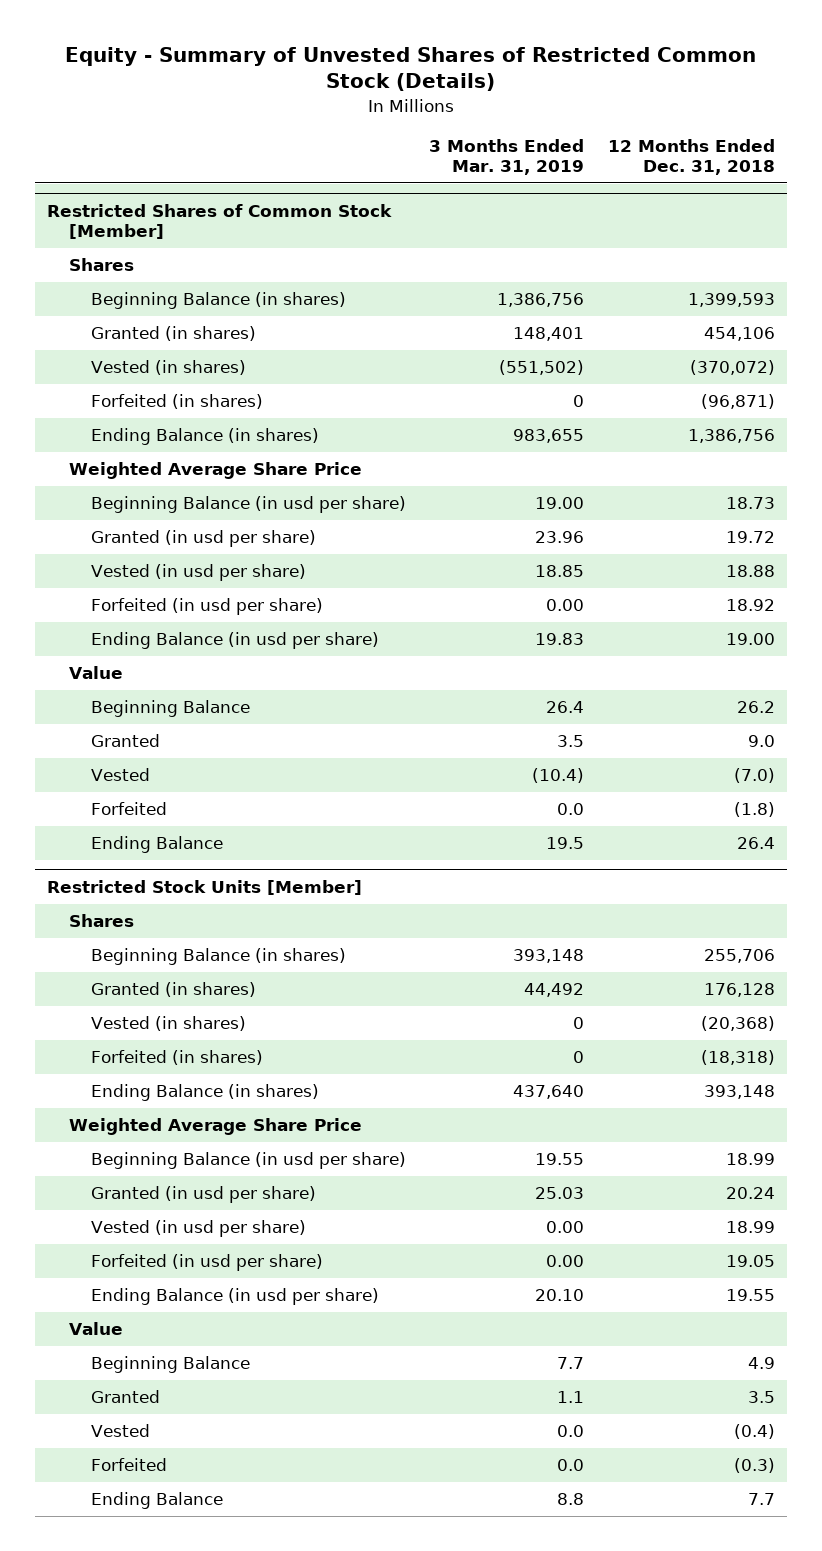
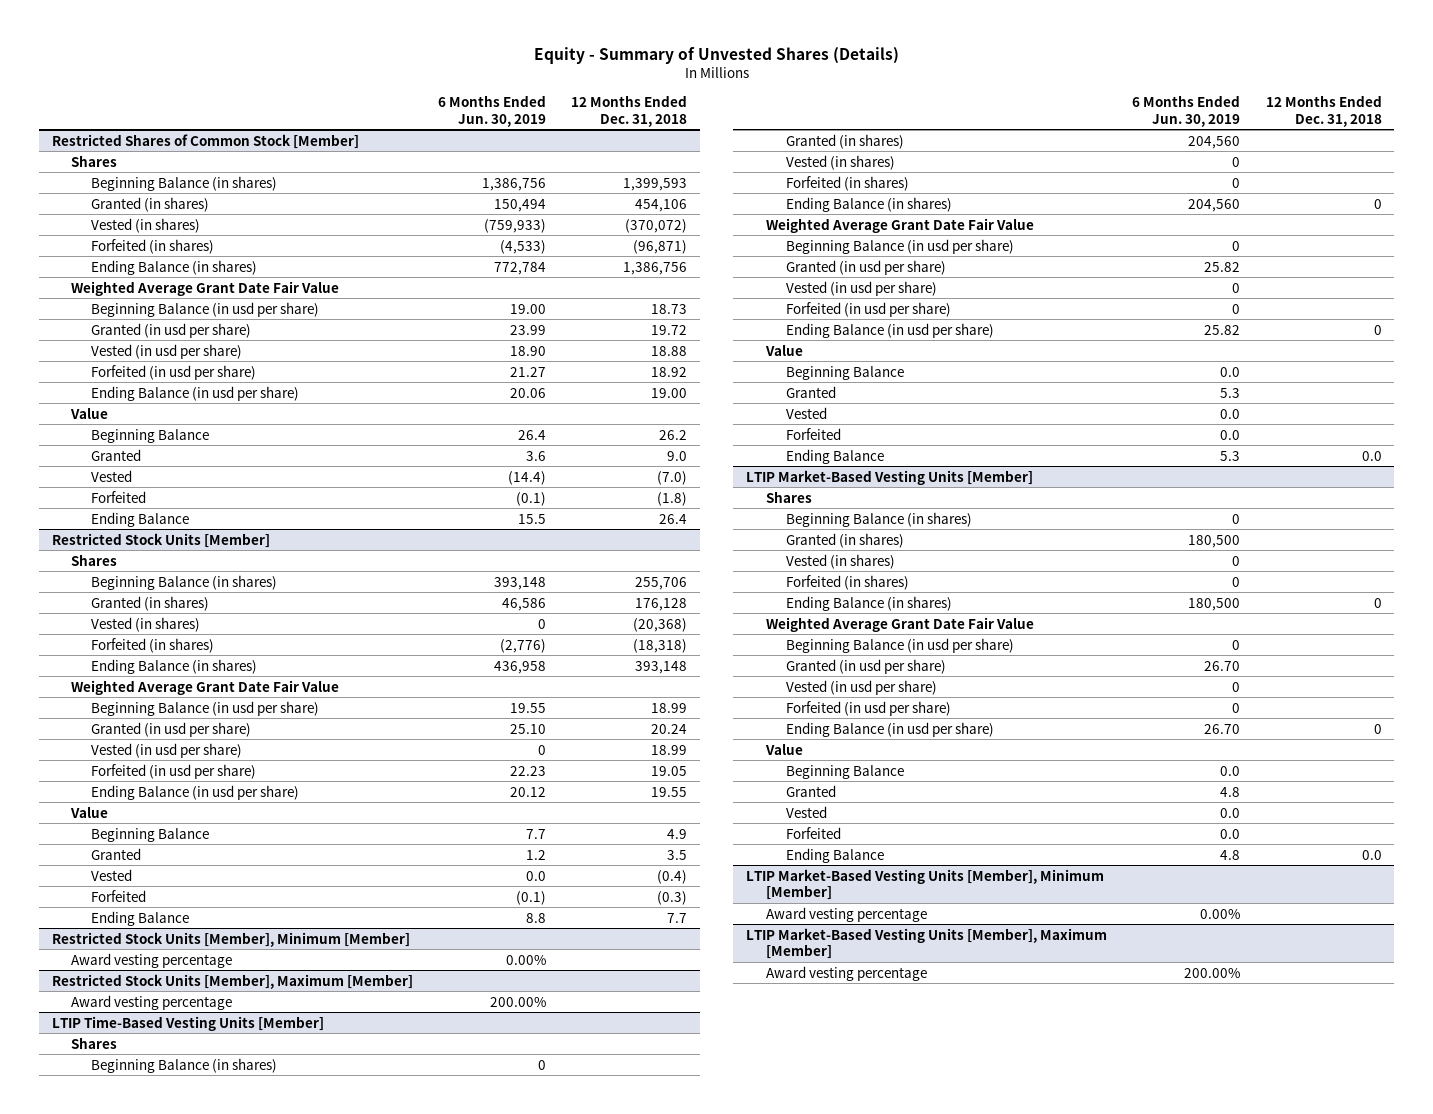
- Equity - Summary of Unvested Shares of Restricted Common Stock (Details)
+ Equity - Summary of Unvested Shares (Details)
- | 3 Months Ended Mar. 31, 2019 | 12 Months Ended Dec. 31, 2018
+ | 6 Months Ended Jun. 30, 2019 | 12 Months Ended Dec. 31, 2018
@ Restricted Shares of Common Stock [Member]
- Weighted Average Share Price
+ Weighted Average Grant Date Fair Value
@ Restricted Stock Units [Member]
- Weighted Average Share Price
+ Weighted Average Grant Date Fair Value
+ Restricted Stock Units [Member], Minimum [Member]
+ Award vesting percentage | 0.00% |
+ Restricted Stock Units [Member], Maximum [Member]
+ Award vesting percentage | 200.00% |
+ LTIP Time-Based Vesting Units [Member]
+ Shares
+ Beginning Balance (in shares) | 0 |
+ Granted (in shares) | 204,560 |
+ Vested (in shares) | 0 |
+ Forfeited (in shares) | 0 |
+ Ending Balance (in shares) | 204,560 | 0
+ Weighted Average Grant Date Fair Value
+ Beginning Balance (in usd per share) | 0 |
+ Granted (in usd per share) | 25.82 |
+ Vested (in usd per share) | 0 |
+ Forfeited (in usd per share) | 0 |
+ Ending Balance (in usd per share) | 25.82 | 0
+ Value
+ Beginning Balance | 0.0 |
+ Granted | 5.3 |
+ Vested | 0.0 |
+ Forfeited | 0.0 |
+ Ending Balance | 5.3 | 0.0
+ LTIP Market-Based Vesting Units [Member]
+ Shares
+ Beginning Balance (in shares) | 0 |
+ Granted (in shares) | 180,500 |
+ Vested (in shares) | 0 |
+ Forfeited (in shares) | 0 |
+ Ending Balance (in shares) | 180,500 | 0
+ Weighted Average Grant Date Fair Value
+ Beginning Balance (in usd per share) | 0 |
+ Granted (in usd per share) | 26.70 |
+ Vested (in usd per share) | 0 |
+ Forfeited (in usd per share) | 0 |
+ Ending Balance (in usd per share) | 26.70 | 0
+ Value
+ Beginning Balance | 0.0 |
+ Granted | 4.8 |
+ Vested | 0.0 |
+ Forfeited | 0.0 |
+ Ending Balance | 4.8 | 0.0
+ LTIP Market-Based Vesting Units [Member], Minimum [Member]
+ Award vesting percentage | 0.00% |
+ LTIP Market-Based Vesting Units [Member], Maximum [Member]
+ Award vesting percentage | 200.00% |

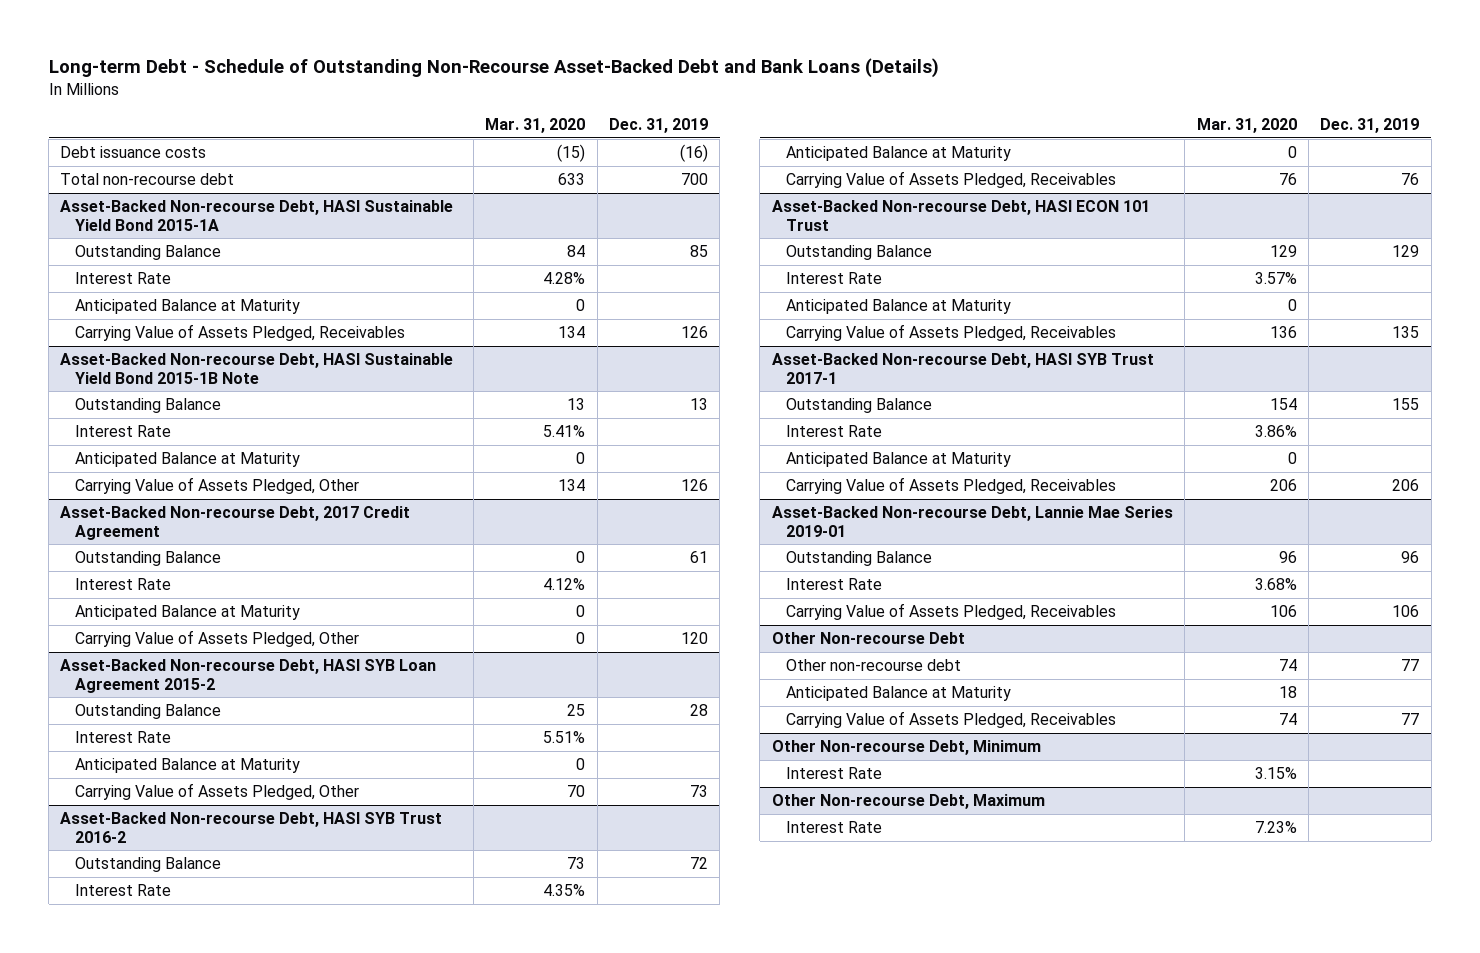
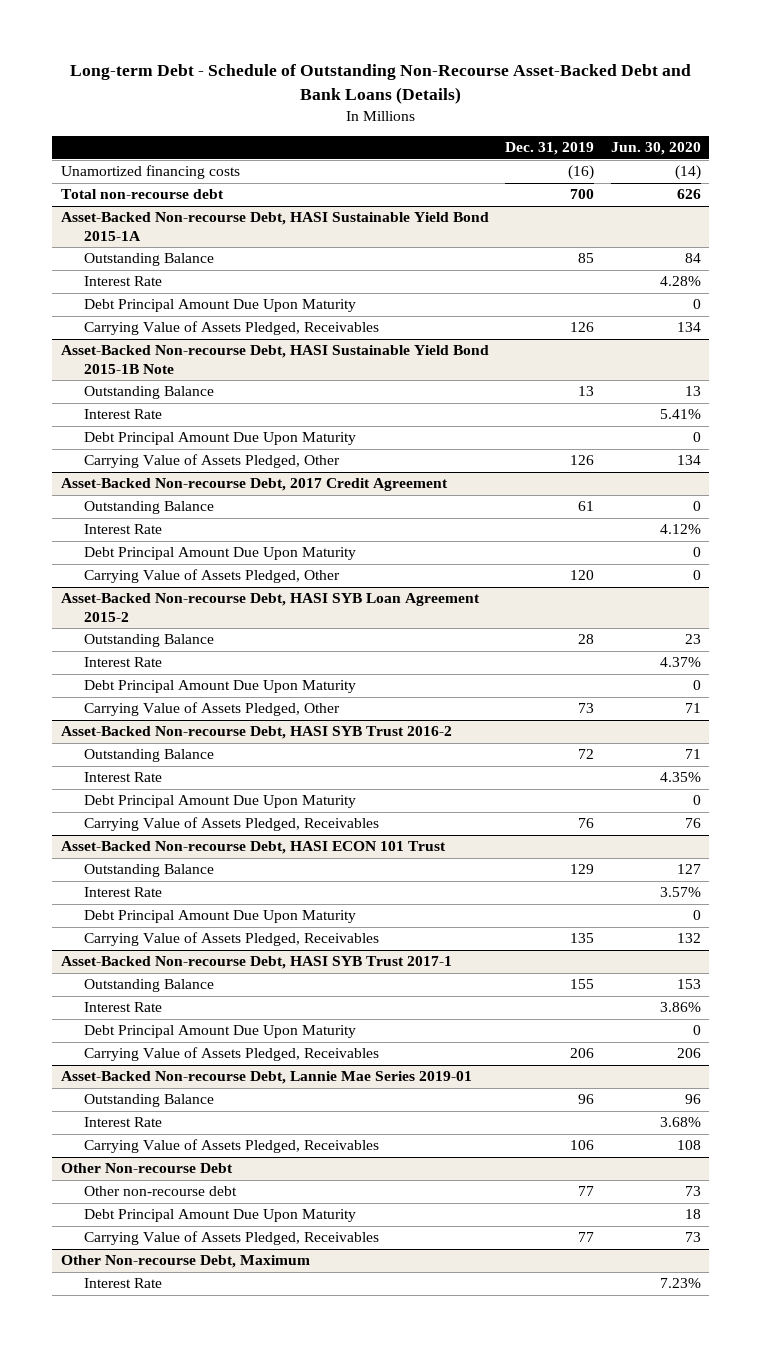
- | Mar. 31, 2020 | Dec. 31, 2019
+ | Dec. 31, 2019 | Jun. 30, 2020
- Debt issuance costs | (15) | (16)
+ Unamortized financing costs | (16) | (14)
@ Asset-Backed Non-recourse Debt, HASI Sustainable Yield Bond 2015-1A
- Anticipated Balance at Maturity | 0 |
+ Debt Principal Amount Due Upon Maturity | | 0
@ Asset-Backed Non-recourse Debt, HASI Sustainable Yield Bond 2015-1B Note
- Anticipated Balance at Maturity | 0 |
+ Debt Principal Amount Due Upon Maturity | | 0
@ Asset-Backed Non-recourse Debt, 2017 Credit Agreement
- Anticipated Balance at Maturity | 0 |
+ Debt Principal Amount Due Upon Maturity | | 0
@ Asset-Backed Non-recourse Debt, HASI SYB Loan Agreement 2015-2
- Anticipated Balance at Maturity | 0 |
+ Debt Principal Amount Due Upon Maturity | | 0
@ Asset-Backed Non-recourse Debt, HASI SYB Trust 2016-2
- Anticipated Balance at Maturity | 0 |
+ Debt Principal Amount Due Upon Maturity | | 0
@ Asset-Backed Non-recourse Debt, HASI ECON 101 Trust
- Anticipated Balance at Maturity | 0 |
+ Debt Principal Amount Due Upon Maturity | | 0
@ Asset-Backed Non-recourse Debt, HASI SYB Trust 2017-1
- Anticipated Balance at Maturity | 0 |
+ Debt Principal Amount Due Upon Maturity | | 0
@ Other Non-recourse Debt
- Anticipated Balance at Maturity | 18 |
+ Debt Principal Amount Due Upon Maturity | | 18
- Other Non-recourse Debt, Minimum
- Interest Rate | 3.15% |

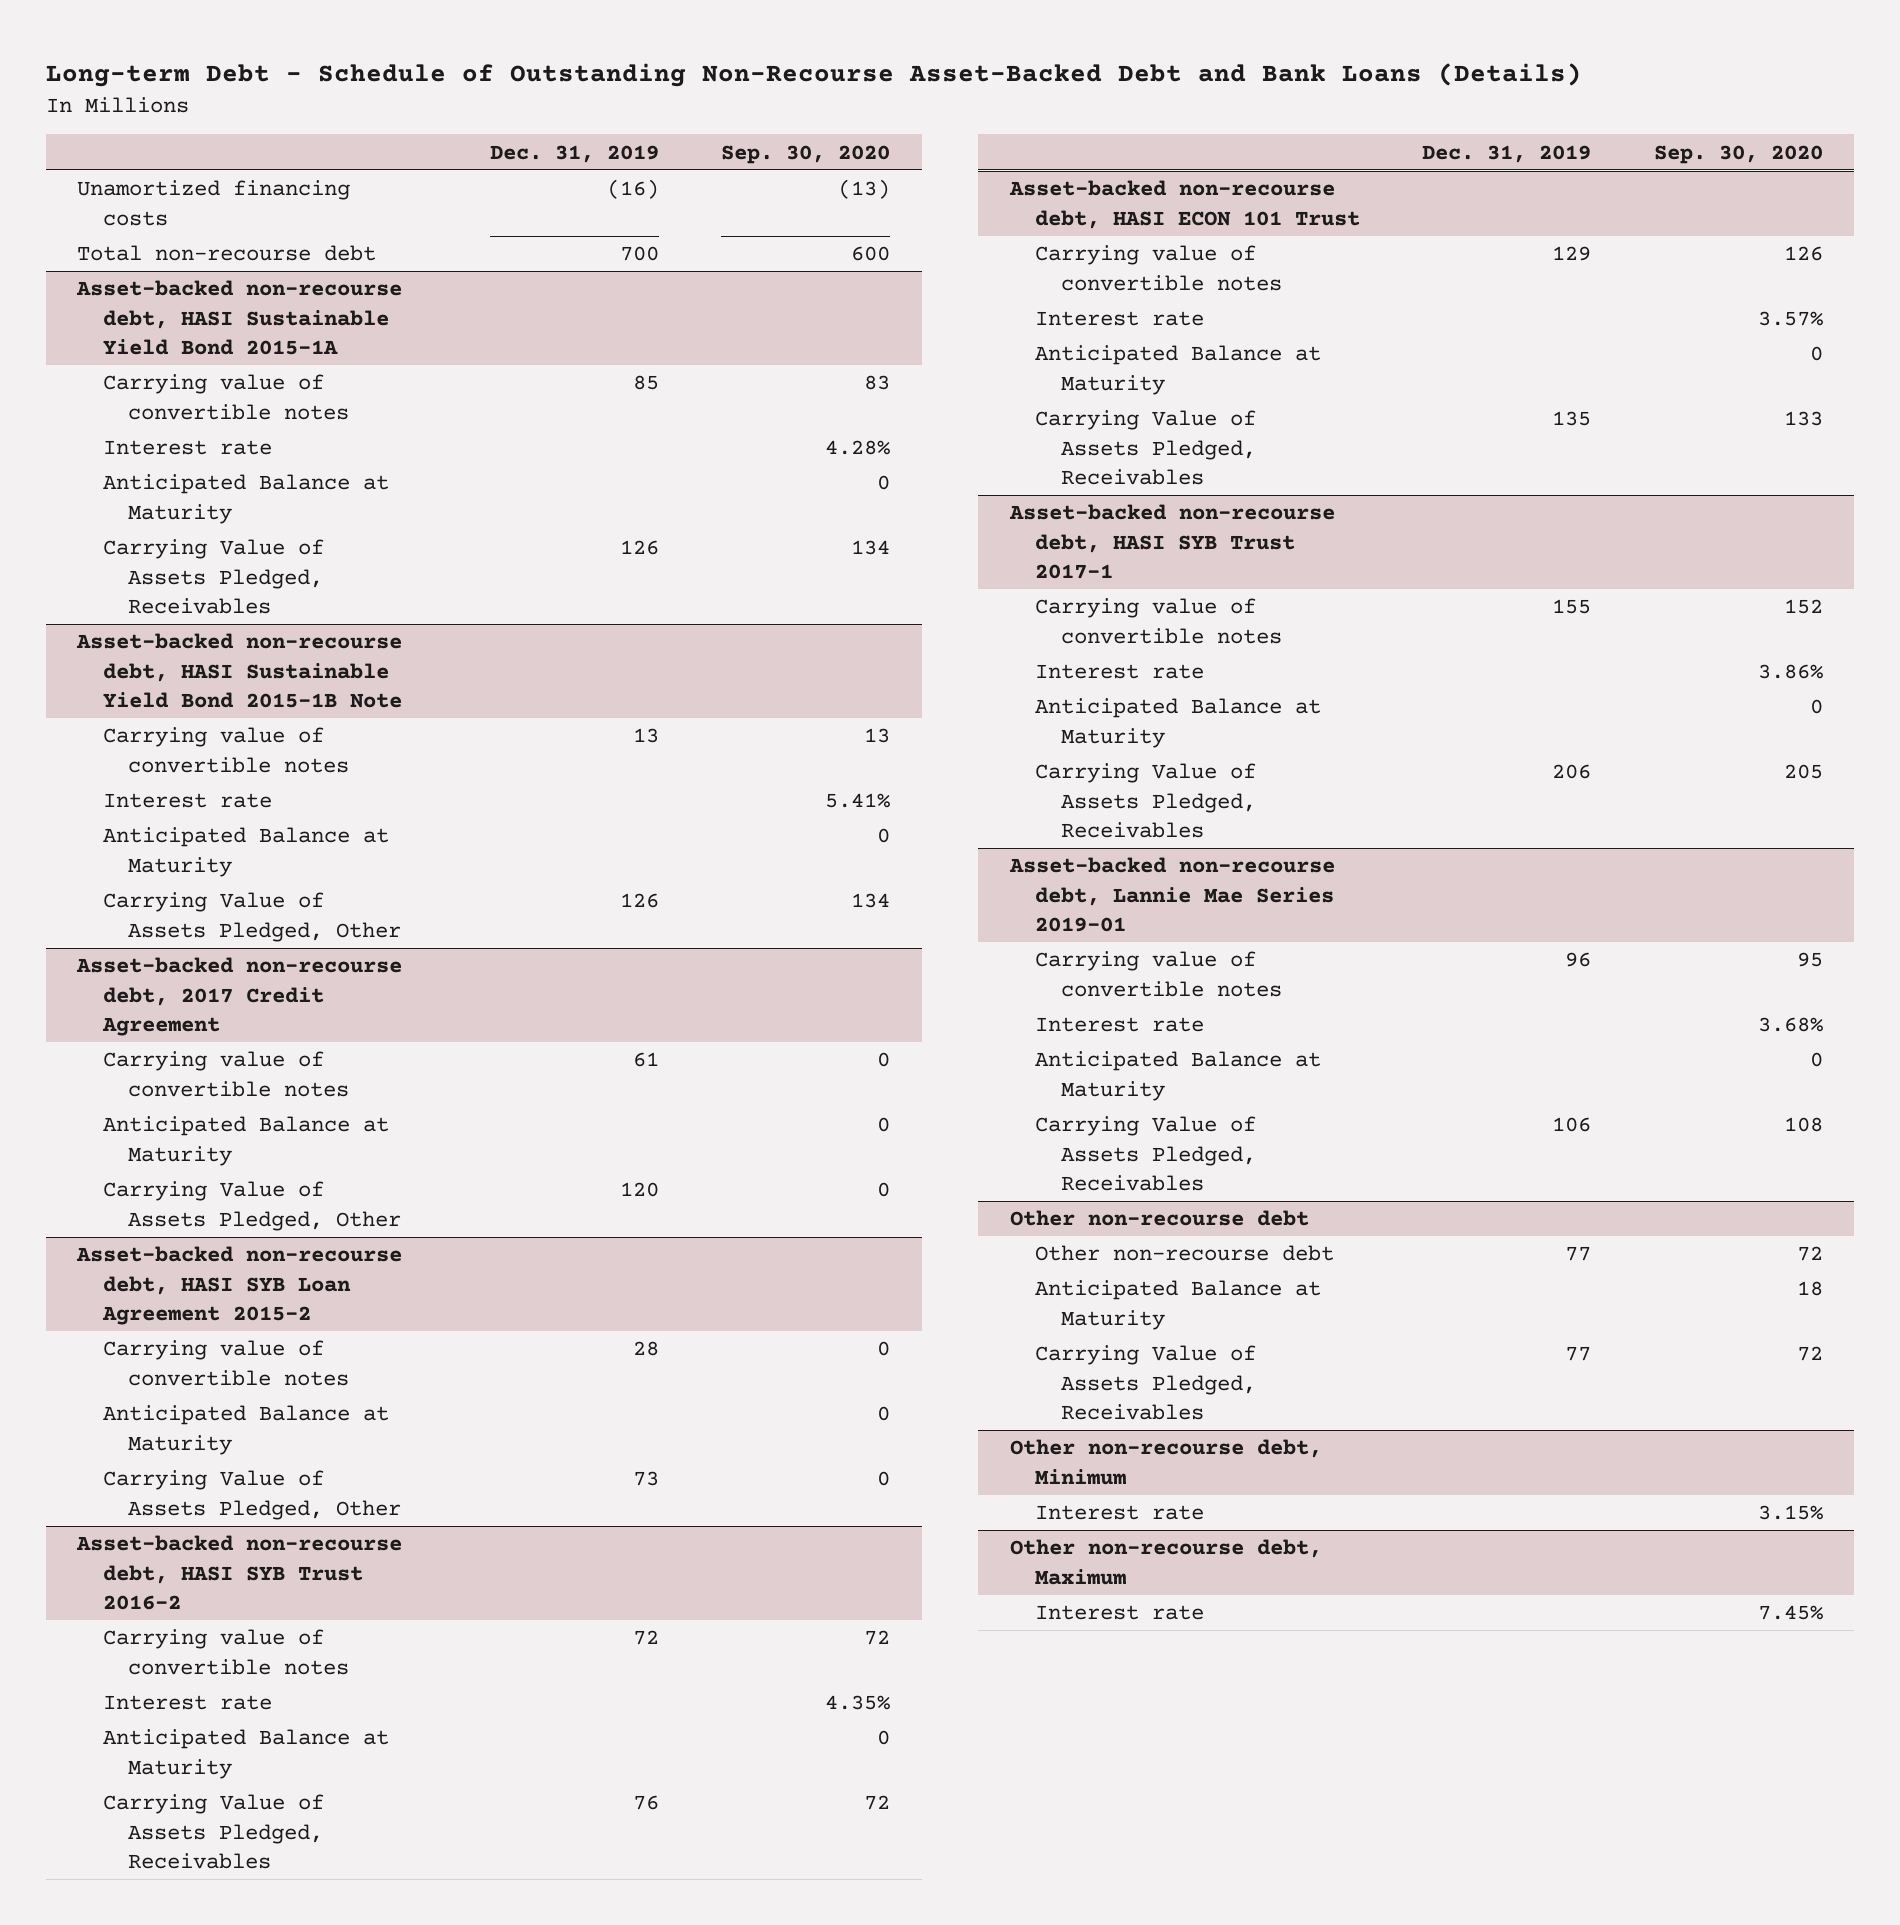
- | Dec. 31, 2019 | Jun. 30, 2020
+ | Dec. 31, 2019 | Sep. 30, 2020
- Asset-Backed Non-recourse Debt, HASI Sustainable Yield Bond 2015-1A
- Outstanding Balance | 85 | 84
- Interest Rate | | 4.28%
- Debt Principal Amount Due Upon Maturity | | 0
+ Asset-backed non-recourse debt, HASI Sustainable Yield Bond 2015-1A
+ Carrying value of convertible notes | 85 | 83
+ Interest rate | | 4.28%
+ Anticipated Balance at Maturity | | 0
- Asset-Backed Non-recourse Debt, HASI Sustainable Yield Bond 2015-1B Note
- Outstanding Balance | 13 | 13
- Interest Rate | | 5.41%
- Debt Principal Amount Due Upon Maturity | | 0
+ Asset-backed non-recourse debt, HASI Sustainable Yield Bond 2015-1B Note
+ Carrying value of convertible notes | 13 | 13
+ Interest rate | | 5.41%
+ Anticipated Balance at Maturity | | 0
- Asset-Backed Non-recourse Debt, 2017 Credit Agreement
- Outstanding Balance | 61 | 0
- Interest Rate | | 4.12%
- Debt Principal Amount Due Upon Maturity | | 0
+ Asset-backed non-recourse debt, 2017 Credit Agreement
+ Carrying value of convertible notes | 61 | 0
+ Anticipated Balance at Maturity | | 0
- Asset-Backed Non-recourse Debt, HASI SYB Loan Agreement 2015-2
- Outstanding Balance | 28 | 23
- Interest Rate | | 4.37%
- Debt Principal Amount Due Upon Maturity | | 0
+ Asset-backed non-recourse debt, HASI SYB Loan Agreement 2015-2
+ Carrying value of convertible notes | 28 | 0
+ Anticipated Balance at Maturity | | 0
- Asset-Backed Non-recourse Debt, HASI SYB Trust 2016-2
- Outstanding Balance | 72 | 71
- Interest Rate | | 4.35%
- Debt Principal Amount Due Upon Maturity | | 0
+ Asset-backed non-recourse debt, HASI SYB Trust 2016-2
+ Carrying value of convertible notes | 72 | 72
+ Interest rate | | 4.35%
+ Anticipated Balance at Maturity | | 0
- Asset-Backed Non-recourse Debt, HASI ECON 101 Trust
- Outstanding Balance | 129 | 127
- Interest Rate | | 3.57%
- Debt Principal Amount Due Upon Maturity | | 0
+ Asset-backed non-recourse debt, HASI ECON 101 Trust
+ Carrying value of convertible notes | 129 | 126
+ Interest rate | | 3.57%
+ Anticipated Balance at Maturity | | 0
- Asset-Backed Non-recourse Debt, HASI SYB Trust 2017-1
- Outstanding Balance | 155 | 153
- Interest Rate | | 3.86%
- Debt Principal Amount Due Upon Maturity | | 0
+ Asset-backed non-recourse debt, HASI SYB Trust 2017-1
+ Carrying value of convertible notes | 155 | 152
+ Interest rate | | 3.86%
+ Anticipated Balance at Maturity | | 0
- Asset-Backed Non-recourse Debt, Lannie Mae Series 2019-01
- Outstanding Balance | 96 | 96
- Interest Rate | | 3.68%
+ Asset-backed non-recourse debt, Lannie Mae Series 2019-01
+ Carrying value of convertible notes | 96 | 95
+ Interest rate | | 3.68%
+ Anticipated Balance at Maturity | | 0
- Other Non-recourse Debt
+ Other non-recourse debt
- Debt Principal Amount Due Upon Maturity | | 18
+ Anticipated Balance at Maturity | | 18
- Other Non-recourse Debt, Maximum
- Interest Rate | | 7.23%
+ Other non-recourse debt, Minimum
+ Interest rate | | 3.15%
+ Other non-recourse debt, Maximum
+ Interest rate | | 7.45%

